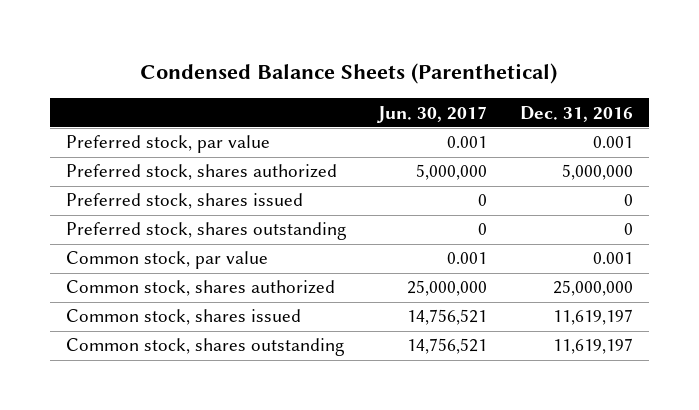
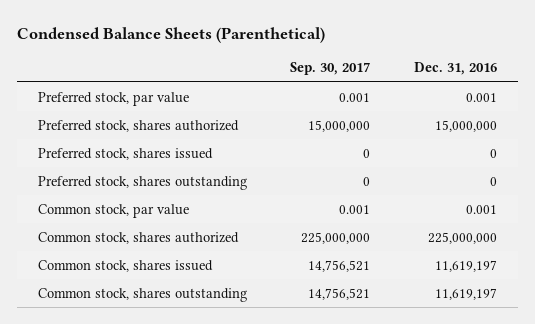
- | Jun. 30, 2017 | Dec. 31, 2016
+ | Sep. 30, 2017 | Dec. 31, 2016
- Preferred stock, shares authorized | 5,000,000 | 5,000,000
+ Preferred stock, shares authorized | 15,000,000 | 15,000,000
- Common stock, shares authorized | 25,000,000 | 25,000,000
+ Common stock, shares authorized | 225,000,000 | 225,000,000

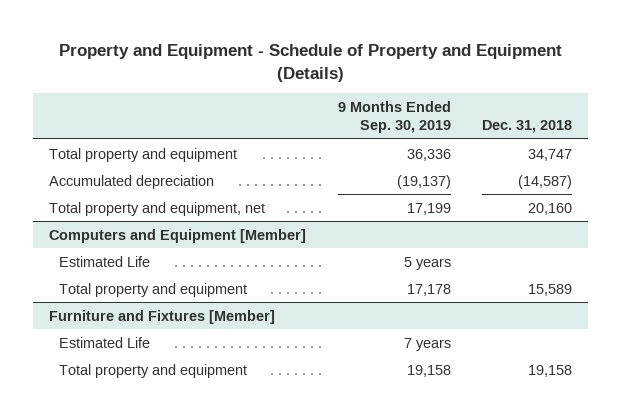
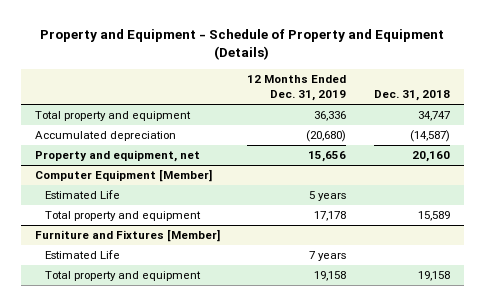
- | 9 Months Ended Sep. 30, 2019 | Dec. 31, 2018
+ | 12 Months Ended Dec. 31, 2019 | Dec. 31, 2018
- Total property and equipment, net | 17,199 | 20,160
- Computers and Equipment [Member]
+ Property and equipment, net | 15,656 | 20,160
+ Computer Equipment [Member]

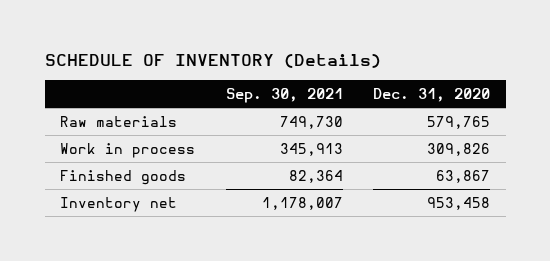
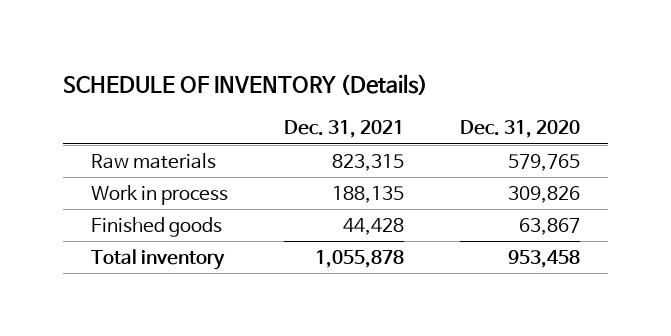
- | Sep. 30, 2021 | Dec. 31, 2020
+ | Dec. 31, 2021 | Dec. 31, 2020
- Inventory net | 1,178,007 | 953,458
+ Total inventory | 1,055,878 | 953,458

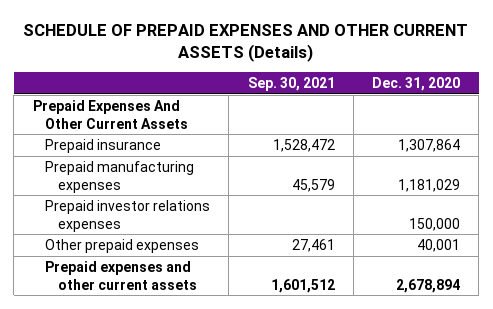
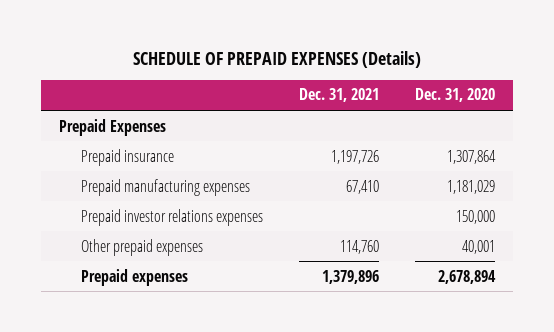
- SCHEDULE OF PREPAID EXPENSES AND OTHER CURRENT ASSETS (Details)
+ SCHEDULE OF PREPAID EXPENSES (Details)
- | Sep. 30, 2021 | Dec. 31, 2020
+ | Dec. 31, 2021 | Dec. 31, 2020
- Prepaid Expenses And Other Current Assets
+ Prepaid Expenses
- Prepaid expenses and other current assets | 1,601,512 | 2,678,894
+ Prepaid expenses | 1,379,896 | 2,678,894

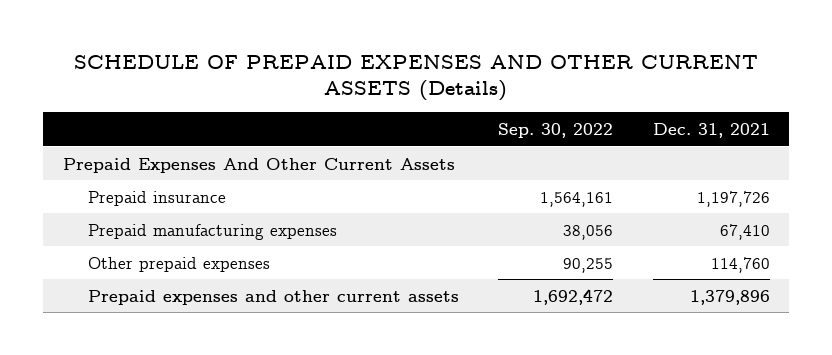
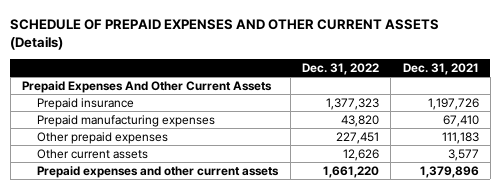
- | Sep. 30, 2022 | Dec. 31, 2021
+ | Dec. 31, 2022 | Dec. 31, 2021
- Other prepaid expenses | 90,255 | 114,760
+ Other prepaid expenses | 227,451 | 111,183
+ Other current assets | 12,626 | 3,577

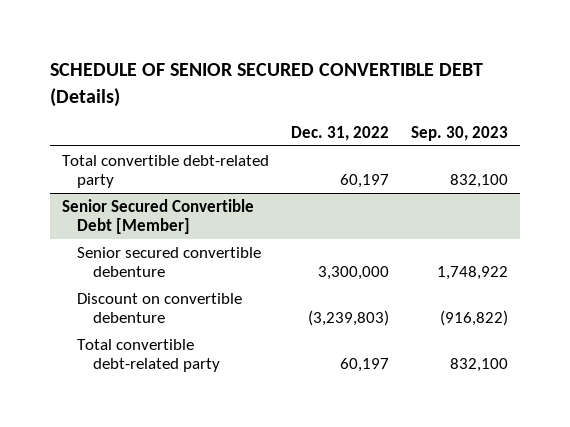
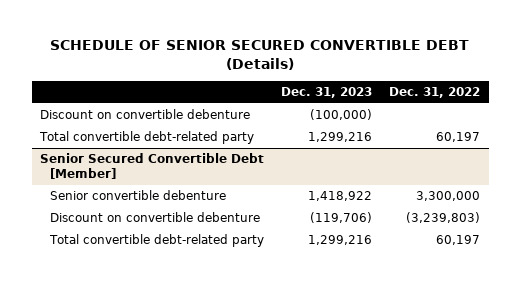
- | Dec. 31, 2022 | Sep. 30, 2023
+ | Dec. 31, 2023 | Dec. 31, 2022
+ Discount on convertible debenture | (100,000) |
@ Senior Secured Convertible Debt [Member]
- Senior secured convertible debenture | 3,300,000 | 1,748,922
+ Senior convertible debenture | 1,418,922 | 3,300,000

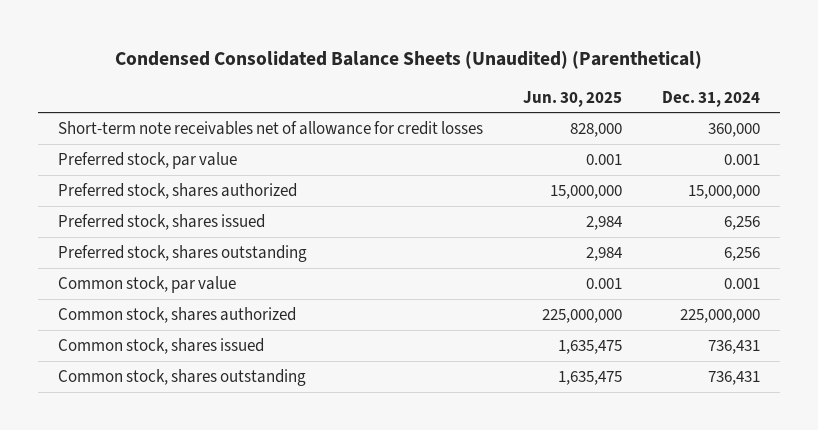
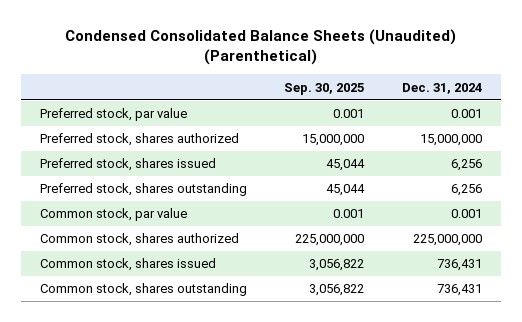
- | Jun. 30, 2025 | Dec. 31, 2024
+ | Sep. 30, 2025 | Dec. 31, 2024
- Short-term note receivables net of allowance for credit losses | 828,000 | 360,000

